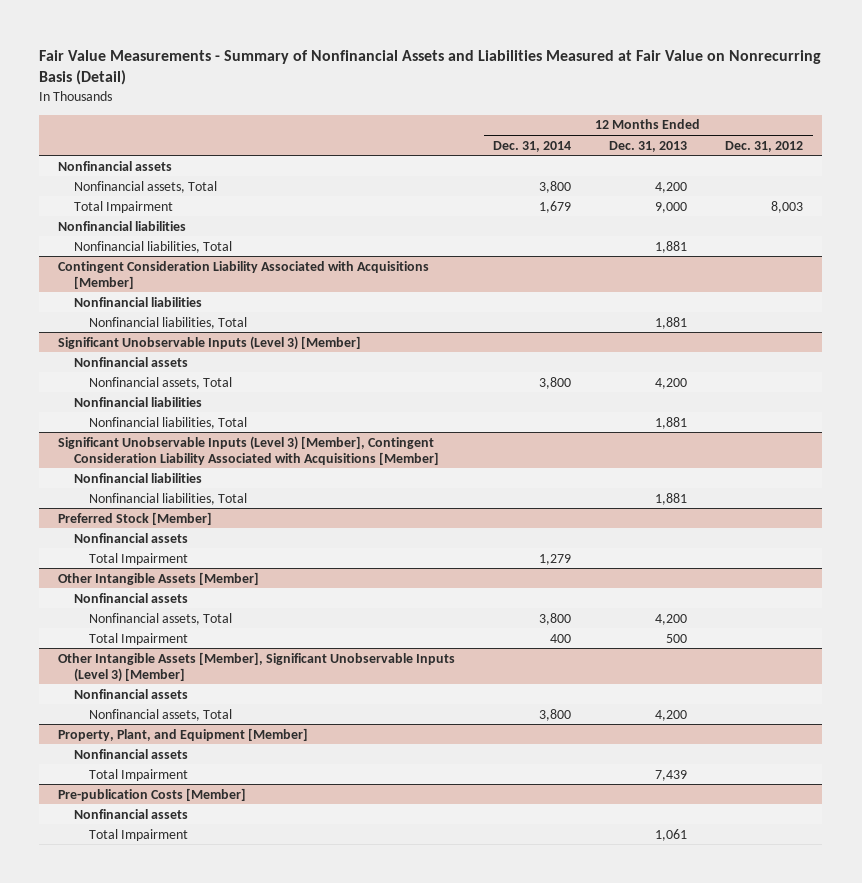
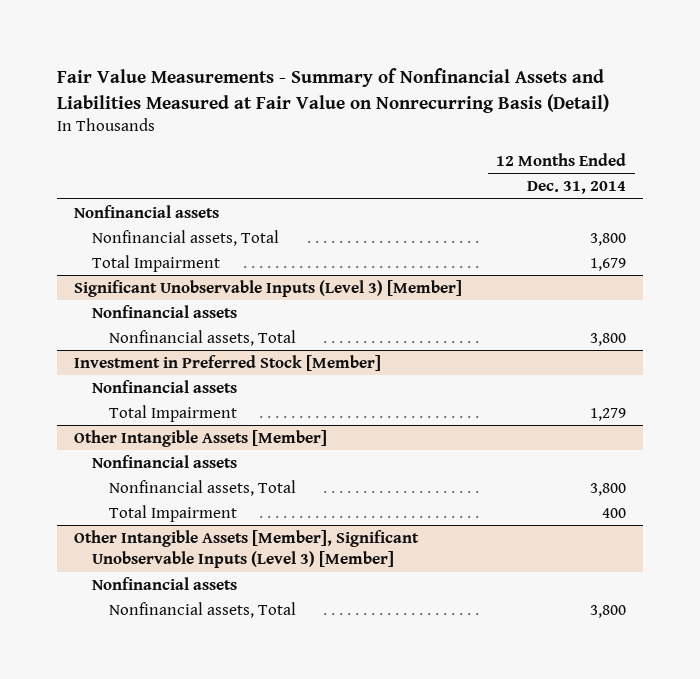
- | 12 Months Ended Dec. 31, 2014 | 12 Months Ended Dec. 31, 2013 | 12 Months Ended Dec. 31, 2012
+ | 12 Months Ended Dec. 31, 2014
- Nonfinancial liabilities
- Nonfinancial liabilities, Total | | 1,881 |
- Contingent Consideration Liability Associated with Acquisitions [Member]
- Nonfinancial liabilities
- Nonfinancial liabilities, Total | | 1,881 |
@ Significant Unobservable Inputs (Level 3) [Member]
- Nonfinancial liabilities
- Nonfinancial liabilities, Total | | 1,881 |
- Significant Unobservable Inputs (Level 3) [Member], Contingent Consideration Liability Associated with Acquisitions [Member]
- Nonfinancial liabilities
- Nonfinancial liabilities, Total | | 1,881 |
- Preferred Stock [Member]
+ Investment in Preferred Stock [Member]
- Property, Plant, and Equipment [Member]
- Nonfinancial assets
- Total Impairment | | 7,439 |
- Pre-publication Costs [Member]
- Nonfinancial assets
- Total Impairment | | 1,061 |

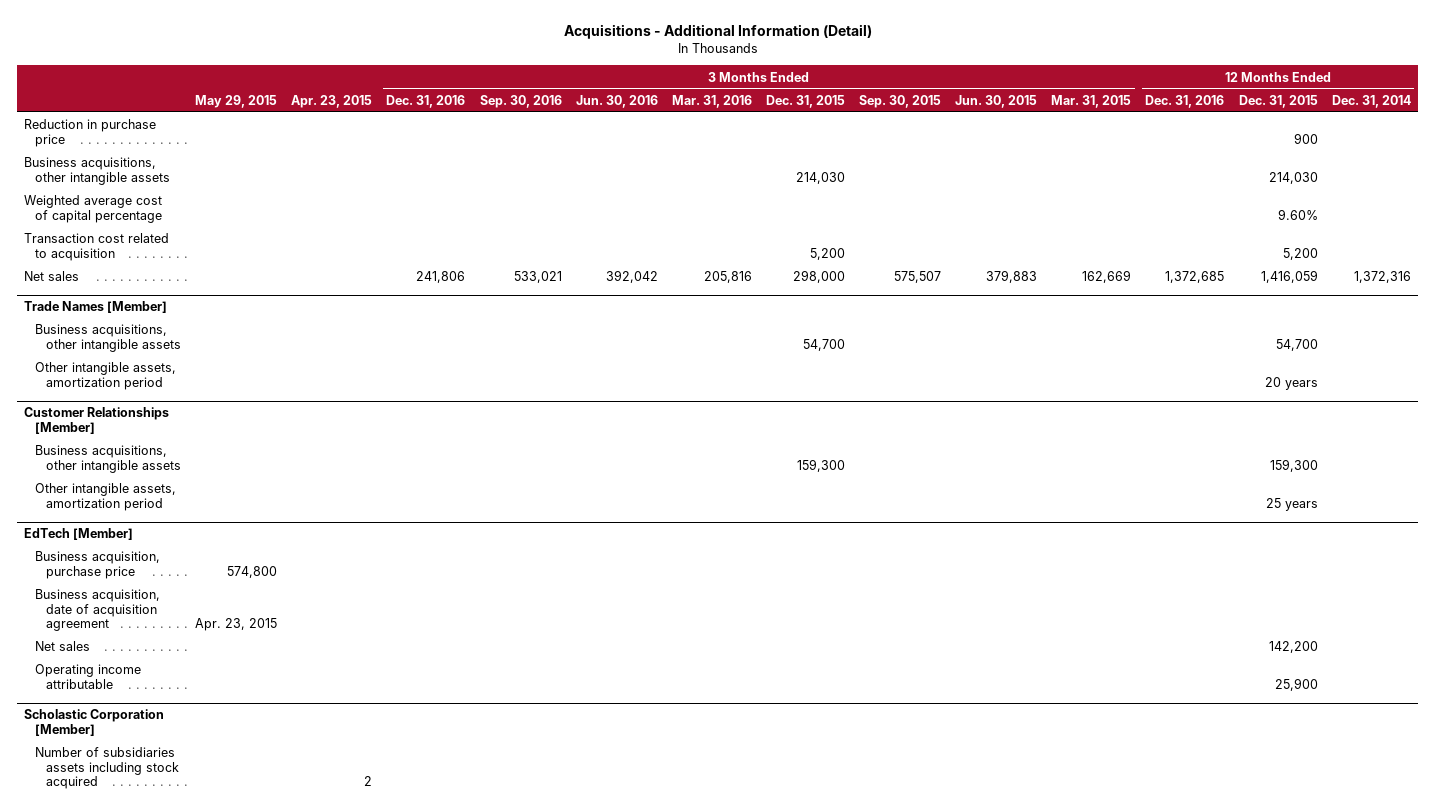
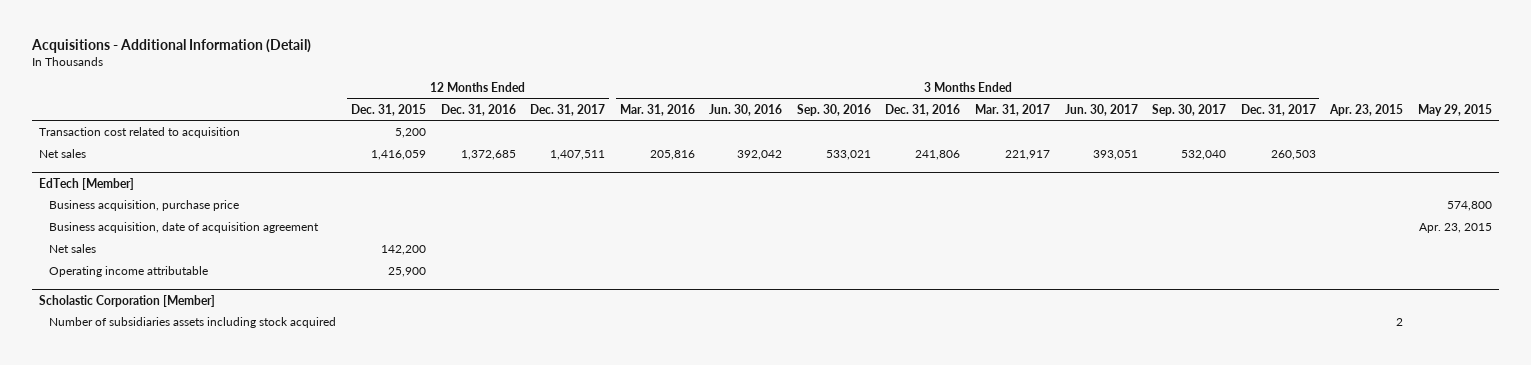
- | May 29, 2015 | Apr. 23, 2015 | 3 Months Ended Dec. 31, 2016 | 3 Months Ended Sep. 30, 2016 | 3 Months Ended Jun. 30, 2016 | 3 Months Ended Mar. 31, 2016 | 3 Months Ended Dec. 31, 2015 | 3 Months Ended Sep. 30, 2015 | 3 Months Ended Jun. 30, 2015 | 3 Months Ended Mar. 31, 2015 | 12 Months Ended Dec. 31, 2016 | 12 Months Ended Dec. 31, 2015 | 12 Months Ended Dec. 31, 2014
+ | 12 Months Ended Dec. 31, 2015 | 12 Months Ended Dec. 31, 2016 | 12 Months Ended Dec. 31, 2017 | 3 Months Ended Mar. 31, 2016 | 3 Months Ended Jun. 30, 2016 | 3 Months Ended Sep. 30, 2016 | 3 Months Ended Dec. 31, 2016 | 3 Months Ended Mar. 31, 2017 | 3 Months Ended Jun. 30, 2017 | 3 Months Ended Sep. 30, 2017 | 3 Months Ended Dec. 31, 2017 | Apr. 23, 2015 | May 29, 2015
- Reduction in purchase price | | | | | | | | | | | | 900 |
- Business acquisitions, other intangible assets | | | | | | | 214,030 | | | | | 214,030 |
- Weighted average cost of capital percentage | | | | | | | | | | | | 9.60% |
- Trade Names [Member]
- Business acquisitions, other intangible assets | | | | | | | 54,700 | | | | | 54,700 |
- Other intangible assets, amortization period | | | | | | | | | | | | 20 years |
- Customer Relationships [Member]
- Business acquisitions, other intangible assets | | | | | | | 159,300 | | | | | 159,300 |
- Other intangible assets, amortization period | | | | | | | | | | | | 25 years |

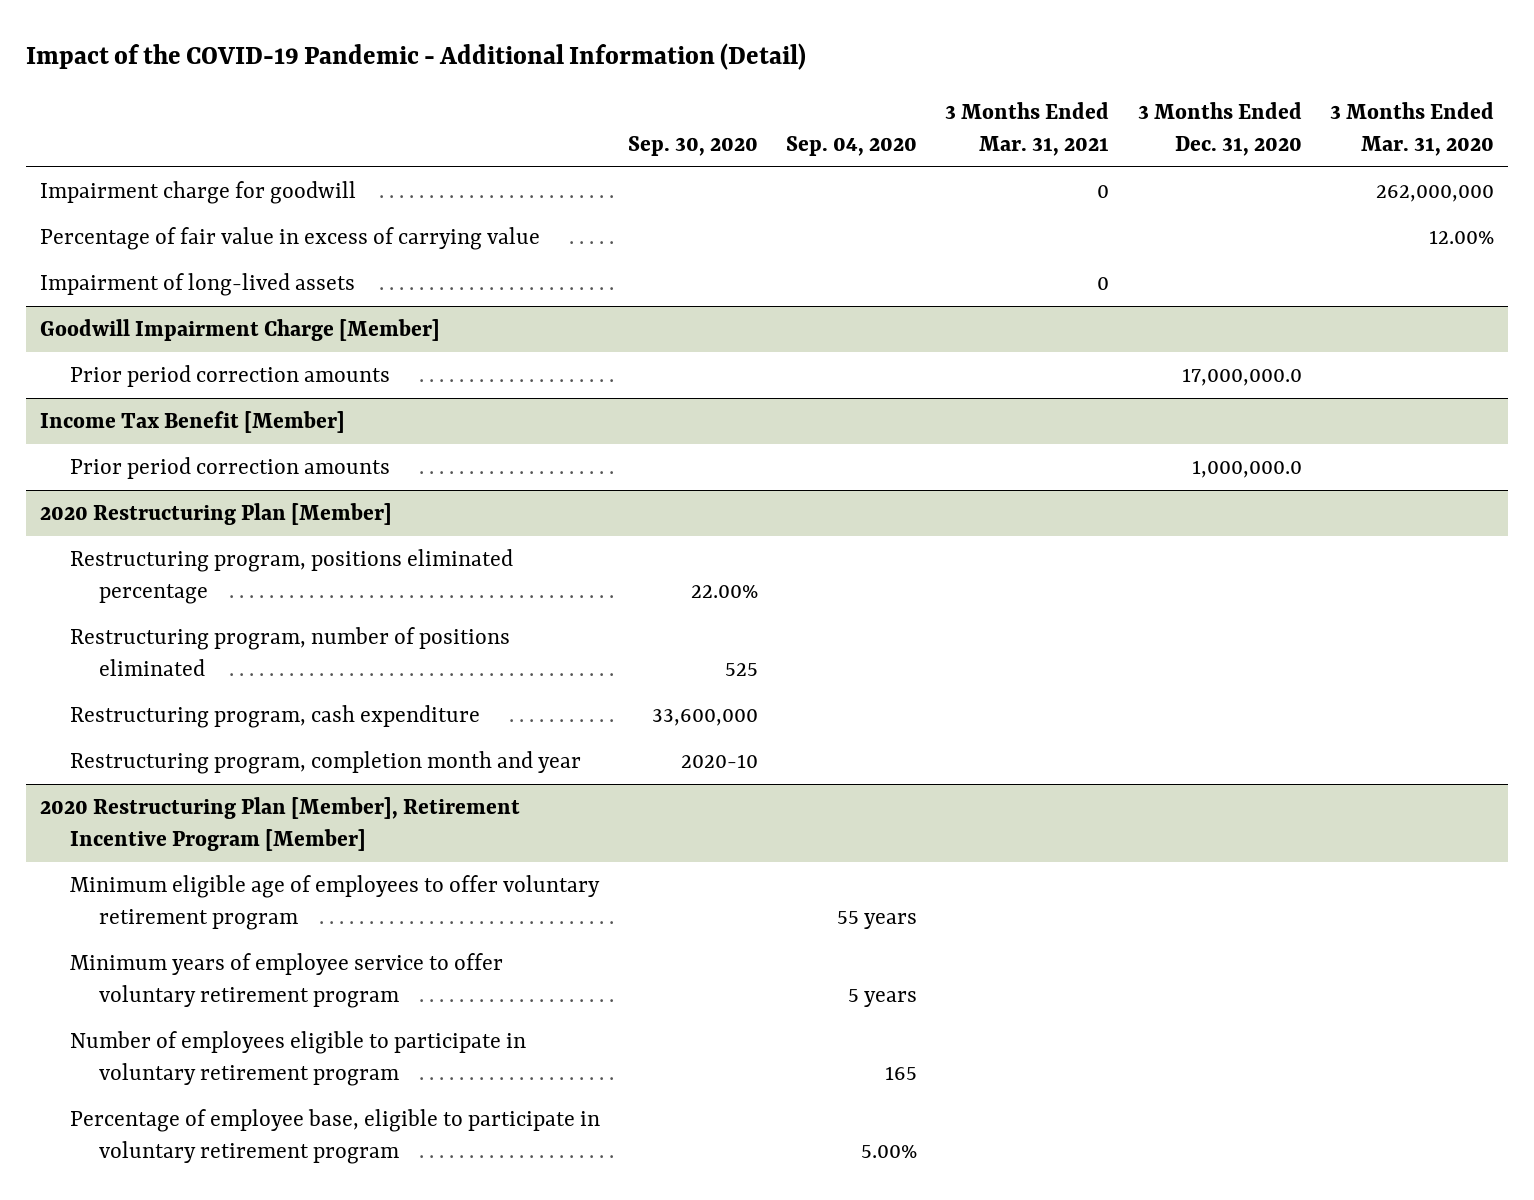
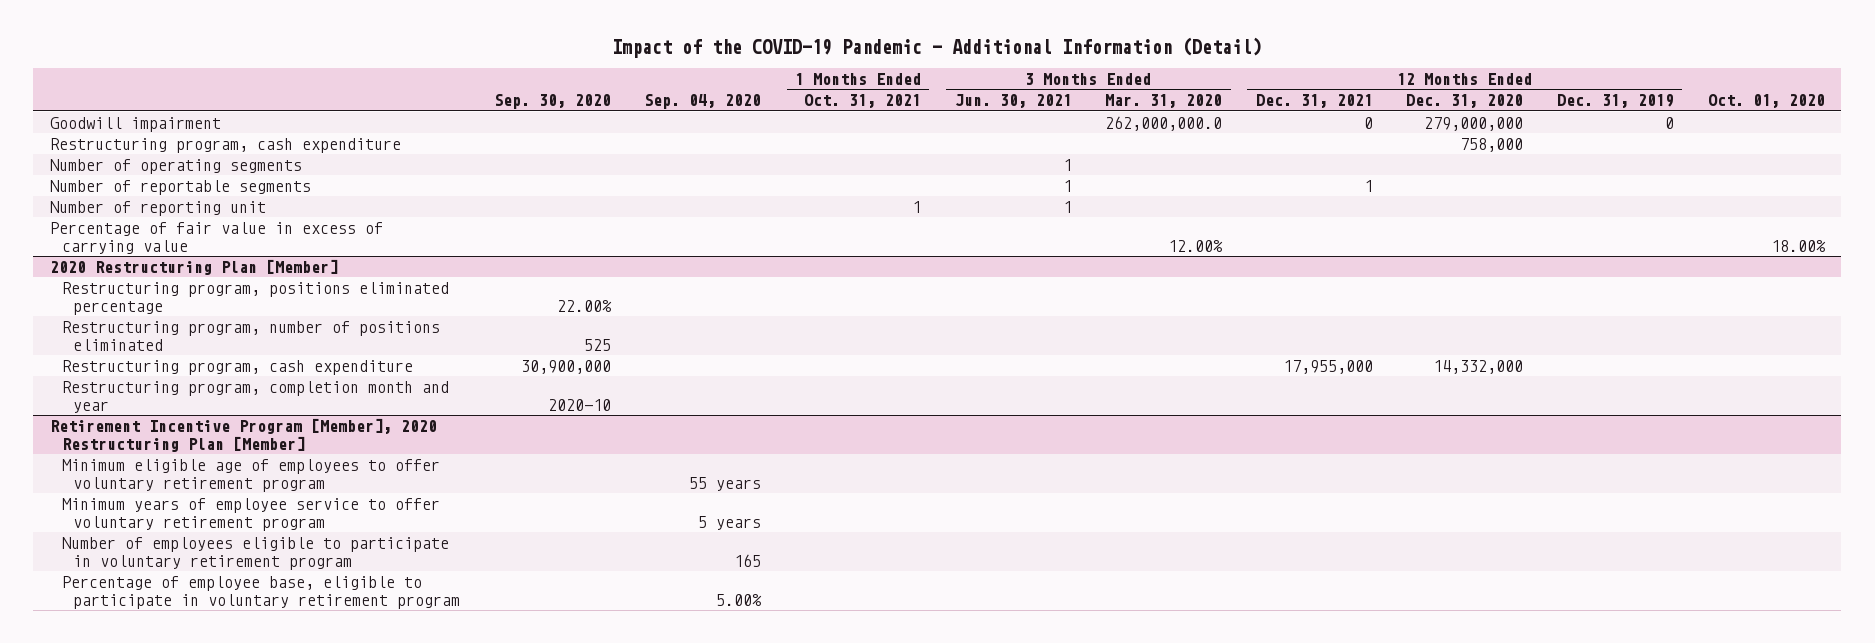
- | Sep. 30, 2020 | Sep. 04, 2020 | 3 Months Ended Mar. 31, 2021 | 3 Months Ended Dec. 31, 2020 | 3 Months Ended Mar. 31, 2020
+ | Sep. 30, 2020 | Sep. 04, 2020 | 1 Months Ended Oct. 31, 2021 | 3 Months Ended Jun. 30, 2021 | 3 Months Ended Mar. 31, 2020 | 12 Months Ended Dec. 31, 2021 | 12 Months Ended Dec. 31, 2020 | 12 Months Ended Dec. 31, 2019 | Oct. 01, 2020
- Impairment charge for goodwill | | | 0 | | 262,000,000
+ Goodwill impairment | | | | | 262,000,000.0 | 0 | 279,000,000 | 0 |
+ Restructuring program, cash expenditure | | | | | | | 758,000 | |
+ Number of operating segments | | | | 1 | | | | |
+ Number of reportable segments | | | | 1 | | 1 | | |
+ Number of reporting unit | | | 1 | 1 | | | | |
- Impairment of long-lived assets | | | 0 | |
- Goodwill Impairment Charge [Member]
- Prior period correction amounts | | | | 17,000,000.0 |
- Income Tax Benefit [Member]
- Prior period correction amounts | | | | 1,000,000.0 |
@ 2020 Restructuring Plan [Member]
- Restructuring program, cash expenditure | 33,600,000 | | | |
+ Restructuring program, cash expenditure | 30,900,000 | | | | | 17,955,000 | 14,332,000 | |
- 2020 Restructuring Plan [Member], Retirement Incentive Program [Member]
+ Retirement Incentive Program [Member], 2020 Restructuring Plan [Member]

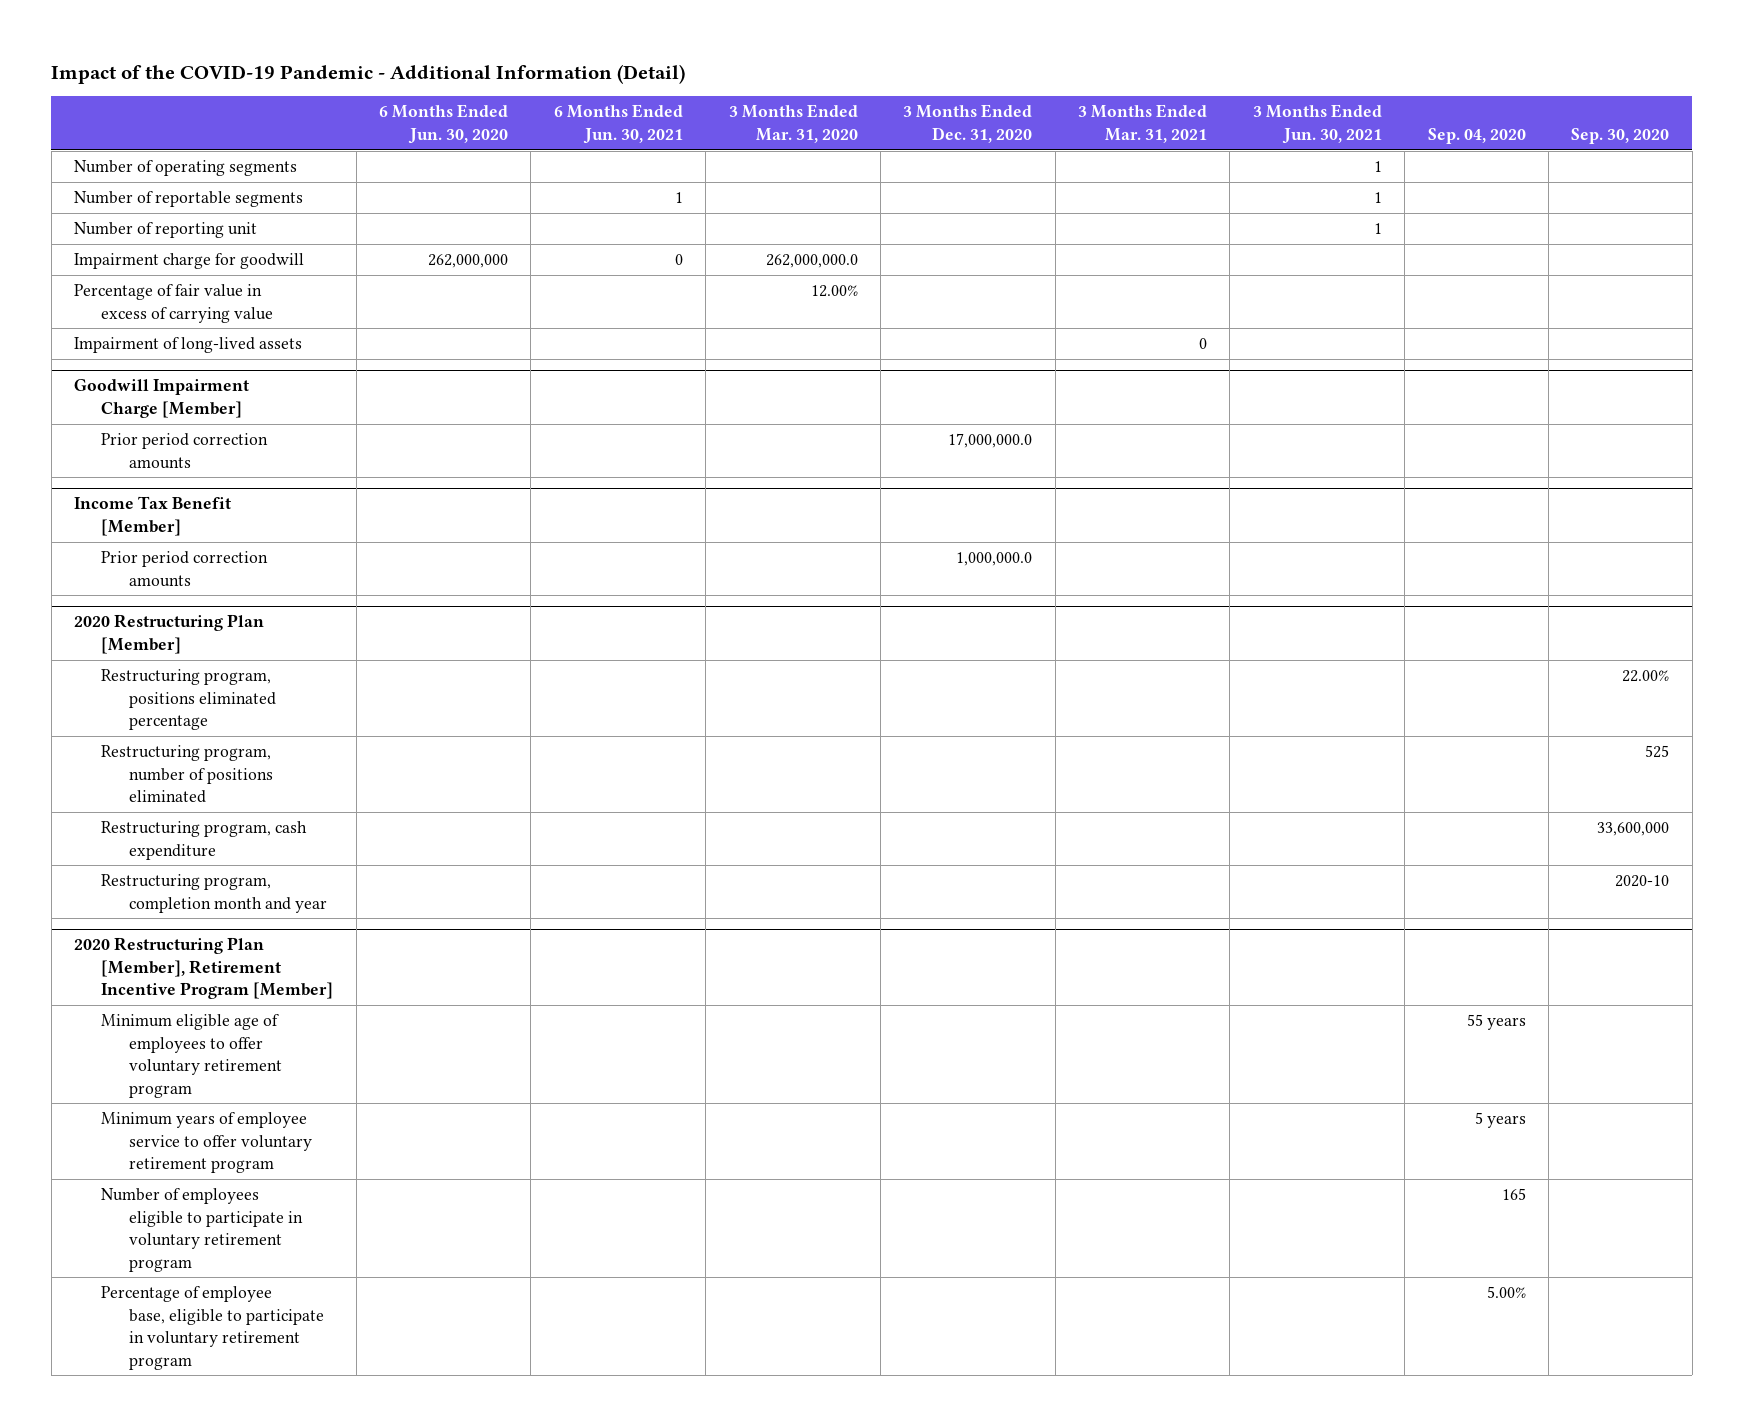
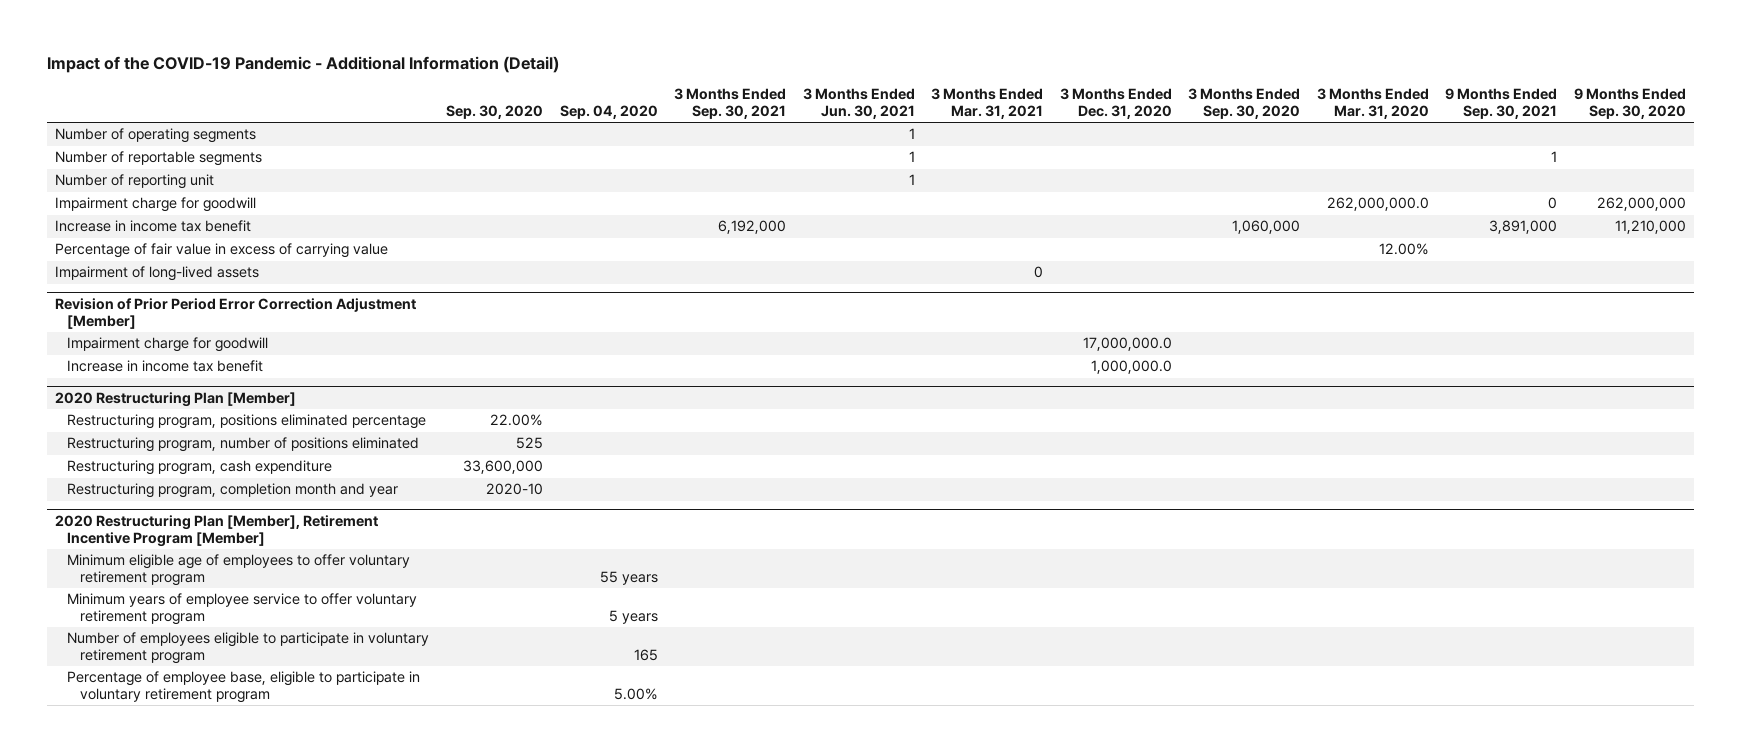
- | 6 Months Ended Jun. 30, 2020 | 6 Months Ended Jun. 30, 2021 | 3 Months Ended Mar. 31, 2020 | 3 Months Ended Dec. 31, 2020 | 3 Months Ended Mar. 31, 2021 | 3 Months Ended Jun. 30, 2021 | Sep. 04, 2020 | Sep. 30, 2020
+ | Sep. 30, 2020 | Sep. 04, 2020 | 3 Months Ended Sep. 30, 2021 | 3 Months Ended Jun. 30, 2021 | 3 Months Ended Mar. 31, 2021 | 3 Months Ended Dec. 31, 2020 | 3 Months Ended Sep. 30, 2020 | 3 Months Ended Mar. 31, 2020 | 9 Months Ended Sep. 30, 2021 | 9 Months Ended Sep. 30, 2020
+ Increase in income tax benefit | | | 6,192,000 | | | | 1,060,000 | | 3,891,000 | 11,210,000
- Goodwill Impairment Charge [Member]
- Prior period correction amounts | | | | 17,000,000.0 | | | |
- Income Tax Benefit [Member]
- Prior period correction amounts | | | | 1,000,000.0 | | | |
+ Revision of Prior Period Error Correction Adjustment [Member]
+ Impairment charge for goodwill | | | | | | 17,000,000.0 | | | |
+ Increase in income tax benefit | | | | | | 1,000,000.0 | | | |

